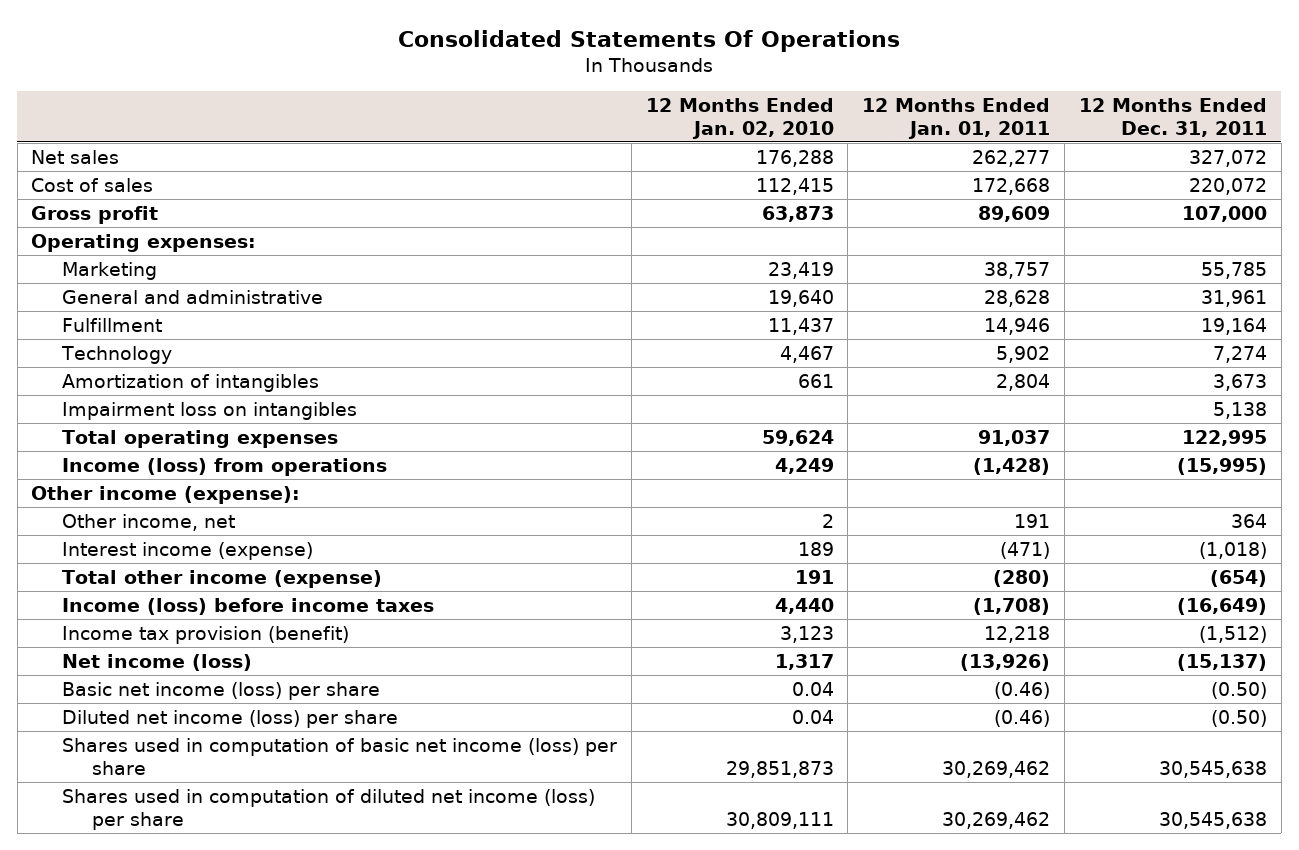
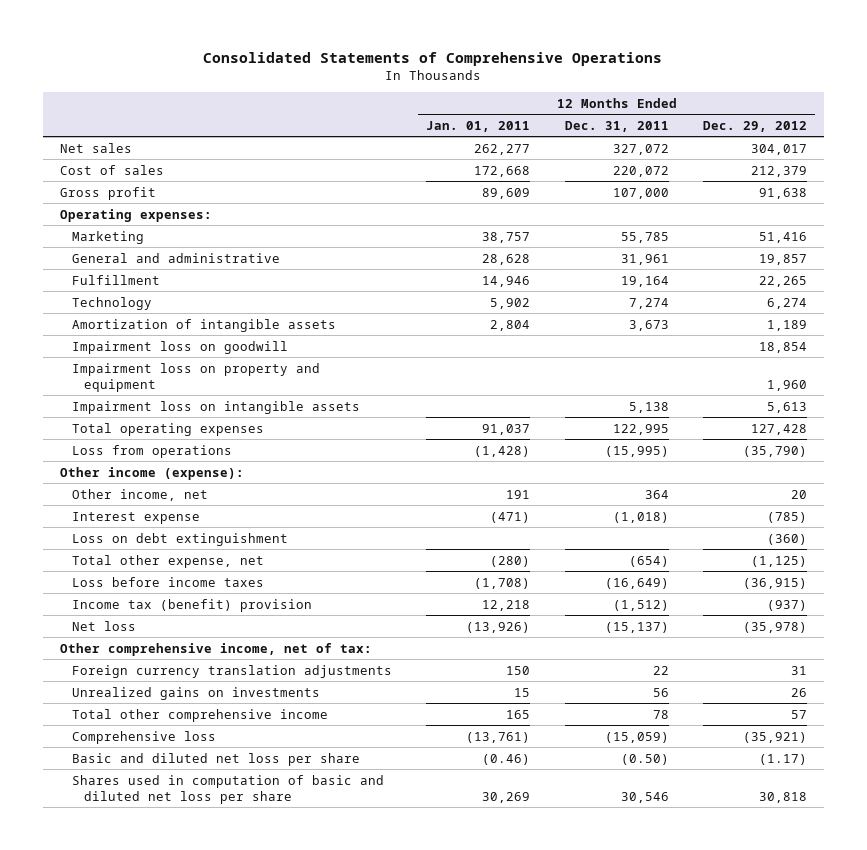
- Consolidated Statements Of Operations
+ Consolidated Statements of Comprehensive Operations
- | 12 Months Ended Jan. 02, 2010 | 12 Months Ended Jan. 01, 2011 | 12 Months Ended Dec. 31, 2011
+ | 12 Months Ended Jan. 01, 2011 | 12 Months Ended Dec. 31, 2011 | 12 Months Ended Dec. 29, 2012
- Amortization of intangibles | 661 | 2,804 | 3,673
- Impairment loss on intangibles | | | 5,138
+ Amortization of intangible assets | 2,804 | 3,673 | 1,189
+ Impairment loss on goodwill | | | 18,854
+ Impairment loss on property and equipment | | | 1,960
+ Impairment loss on intangible assets | | 5,138 | 5,613
- Income (loss) from operations | 4,249 | (1,428) | (15,995)
+ Loss from operations | (1,428) | (15,995) | (35,790)
- Interest income (expense) | 189 | (471) | (1,018)
- Total other income (expense) | 191 | (280) | (654)
- Income (loss) before income taxes | 4,440 | (1,708) | (16,649)
- Income tax provision (benefit) | 3,123 | 12,218 | (1,512)
- Net income (loss) | 1,317 | (13,926) | (15,137)
- Basic net income (loss) per share | 0.04 | (0.46) | (0.50)
- Diluted net income (loss) per share | 0.04 | (0.46) | (0.50)
- Shares used in computation of basic net income (loss) per share | 29,851,873 | 30,269,462 | 30,545,638
- Shares used in computation of diluted net income (loss) per share | 30,809,111 | 30,269,462 | 30,545,638
+ Interest expense | (471) | (1,018) | (785)
+ Loss on debt extinguishment | | | (360)
+ Total other expense, net | (280) | (654) | (1,125)
+ Loss before income taxes | (1,708) | (16,649) | (36,915)
+ Income tax (benefit) provision | 12,218 | (1,512) | (937)
+ Net loss | (13,926) | (15,137) | (35,978)
+ Other comprehensive income, net of tax:
+ Foreign currency translation adjustments | 150 | 22 | 31
+ Unrealized gains on investments | 15 | 56 | 26
+ Total other comprehensive income | 165 | 78 | 57
+ Comprehensive loss | (13,761) | (15,059) | (35,921)
+ Basic and diluted net loss per share | (0.46) | (0.50) | (1.17)
+ Shares used in computation of basic and diluted net loss per share | 30,269 | 30,546 | 30,818

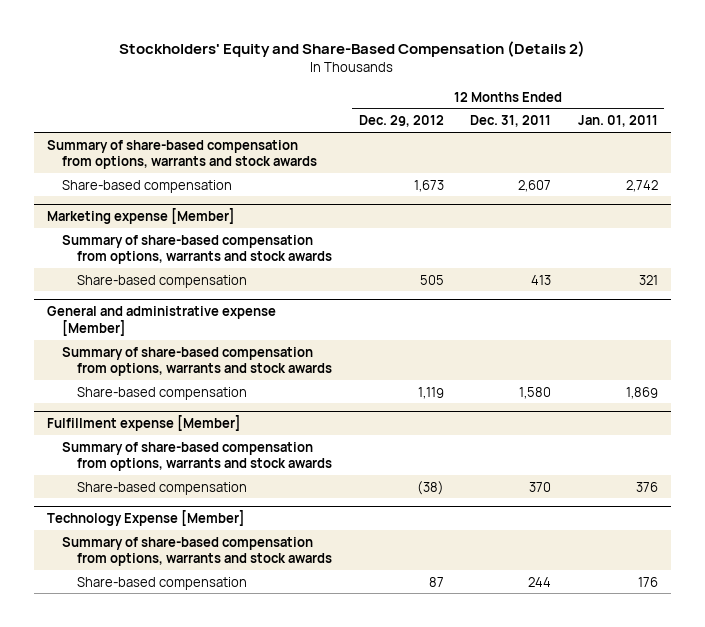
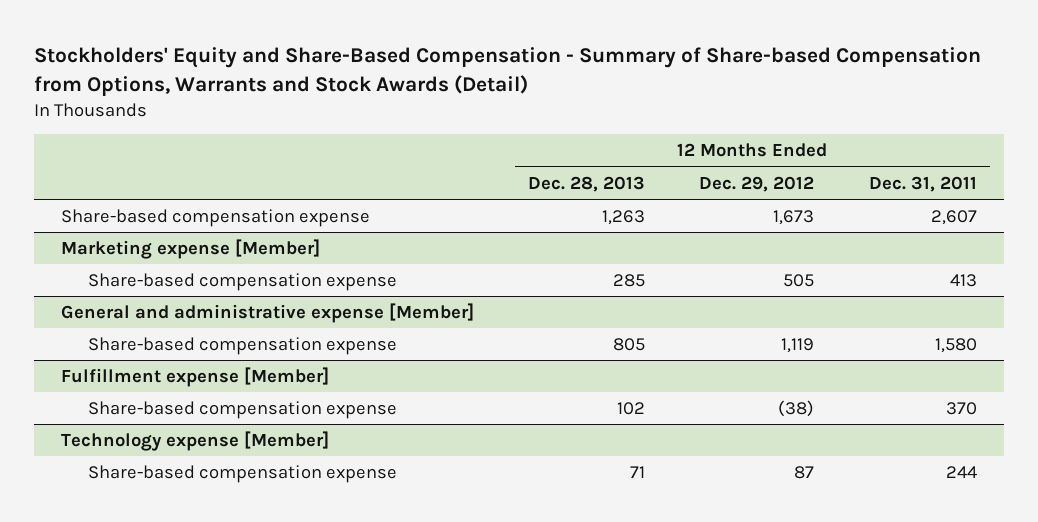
- Stockholders' Equity and Share-Based Compensation (Details 2)
+ Stockholders' Equity and Share-Based Compensation - Summary of Share-based Compensation from Options, Warrants and Stock Awards (Detail)
- | 12 Months Ended Dec. 29, 2012 | 12 Months Ended Dec. 31, 2011 | 12 Months Ended Jan. 01, 2011
+ | 12 Months Ended Dec. 28, 2013 | 12 Months Ended Dec. 29, 2012 | 12 Months Ended Dec. 31, 2011
- Summary of share-based compensation from options, warrants and stock awards
- Share-based compensation | 1,673 | 2,607 | 2,742
+ Share-based compensation expense | 1,263 | 1,673 | 2,607
@ Marketing expense [Member]
- Summary of share-based compensation from options, warrants and stock awards
- Share-based compensation | 505 | 413 | 321
+ Share-based compensation expense | 285 | 505 | 413
@ General and administrative expense [Member]
- Summary of share-based compensation from options, warrants and stock awards
- Share-based compensation | 1,119 | 1,580 | 1,869
+ Share-based compensation expense | 805 | 1,119 | 1,580
@ Fulfillment expense [Member]
- Summary of share-based compensation from options, warrants and stock awards
- Share-based compensation | (38) | 370 | 376
- Technology Expense [Member]
- Summary of share-based compensation from options, warrants and stock awards
- Share-based compensation | 87 | 244 | 176
@ Fulfillment expense [Member]
+ Share-based compensation expense | 102 | (38) | 370
+ Technology expense [Member]
+ Share-based compensation expense | 71 | 87 | 244

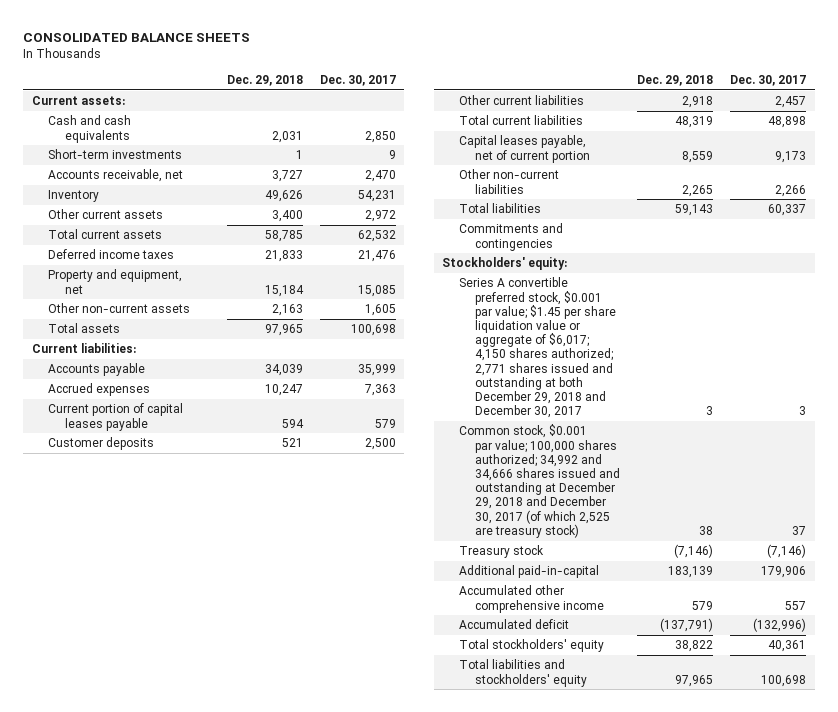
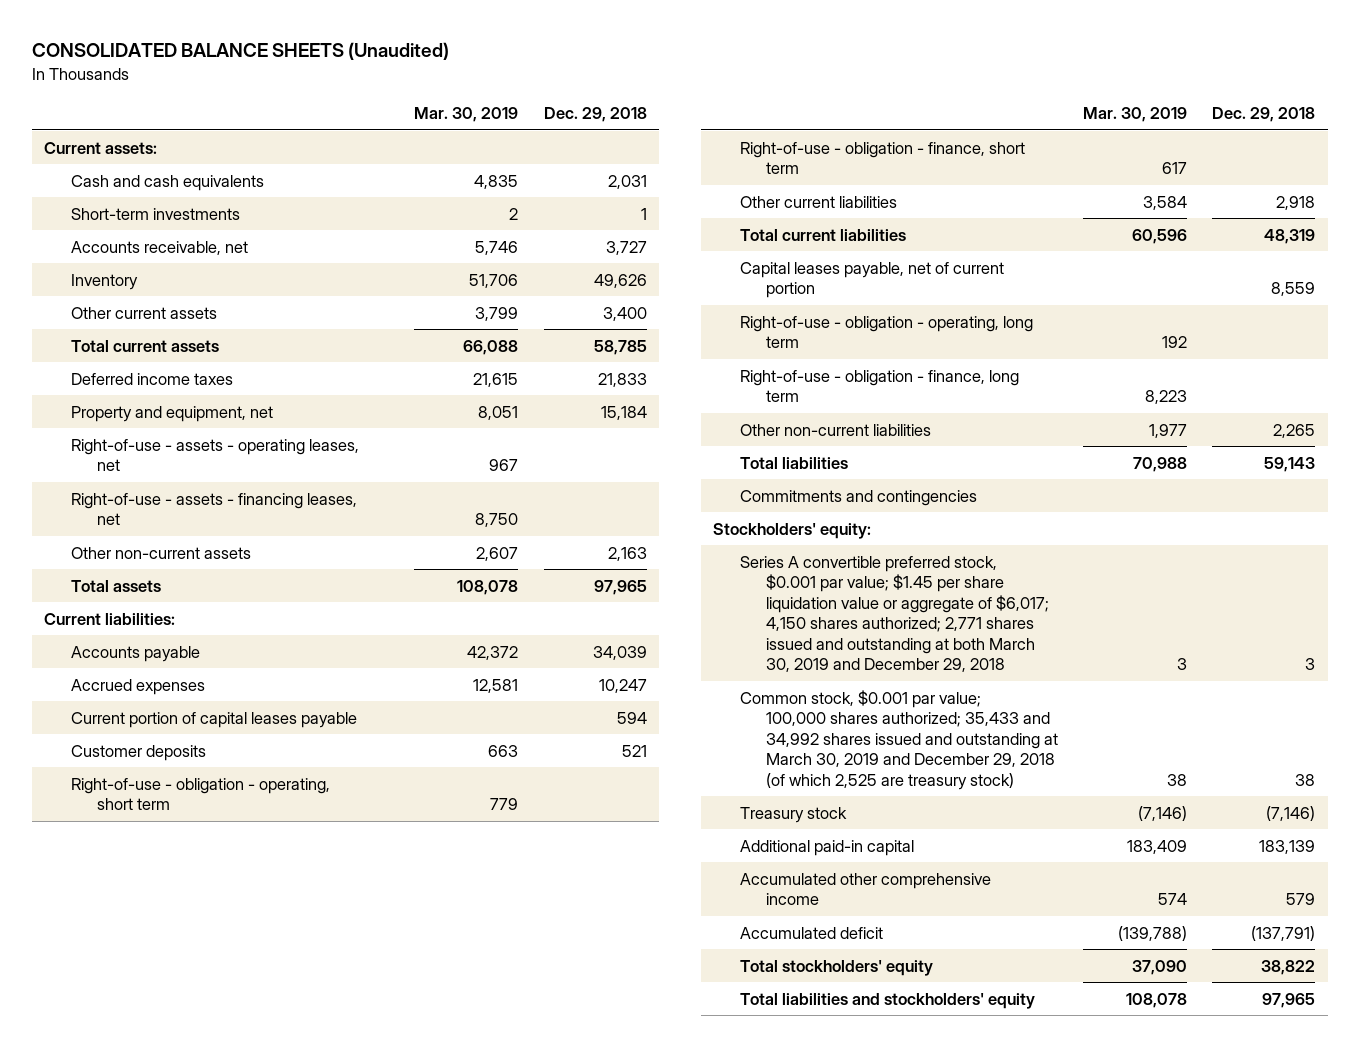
- CONSOLIDATED BALANCE SHEETS
+ CONSOLIDATED BALANCE SHEETS (Unaudited)
- | Dec. 29, 2018 | Dec. 30, 2017
+ | Mar. 30, 2019 | Dec. 29, 2018
+ Right-of-use - assets - operating leases, net | 967 |
+ Right-of-use - assets - financing leases, net | 8,750 |
+ Right-of-use - obligation - operating, short term | 779 |
+ Right-of-use - obligation - finance, short term | 617 |
+ Right-of-use - obligation - operating, long term | 192 |
+ Right-of-use - obligation - finance, long term | 8,223 |
- Series A convertible preferred stock, $0.001 par value; $1.45 per share liquidation value or aggregate of $6,017; 4,150 shares authorized; 2,771 shares issued and outstanding at both December 29, 2018 and December 30, 2017 | 3 | 3
- Common stock, $0.001 par value; 100,000 shares authorized; 34,992 and 34,666 shares issued and outstanding at December 29, 2018 and December 30, 2017 (of which 2,525 are treasury stock) | 38 | 37
+ Series A convertible preferred stock, $0.001 par value; $1.45 per share liquidation value or aggregate of $6,017; 4,150 shares authorized; 2,771 shares issued and outstanding at both March 30, 2019 and December 29, 2018 | 3 | 3
+ Common stock, $0.001 par value; 100,000 shares authorized; 35,433 and 34,992 shares issued and outstanding at March 30, 2019 and December 29, 2018 (of which 2,525 are treasury stock) | 38 | 38
- Additional paid-in-capital | 183,139 | 179,906
+ Additional paid-in capital | 183,409 | 183,139

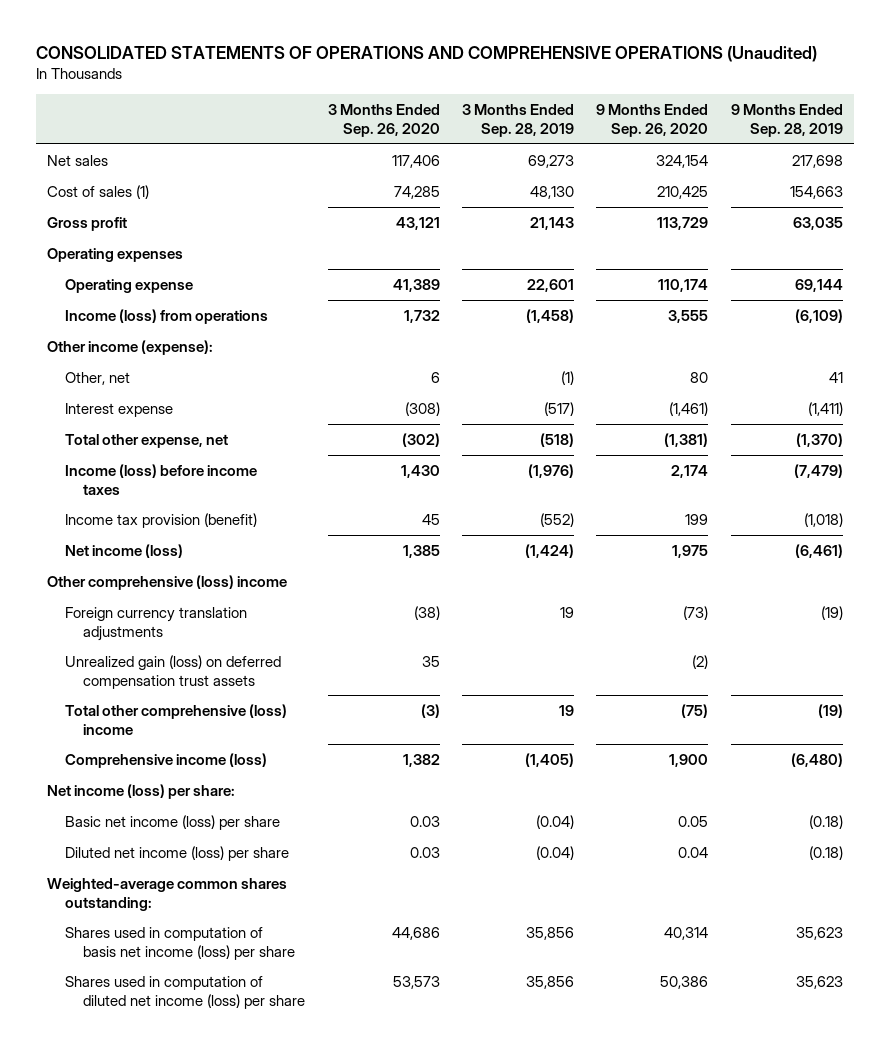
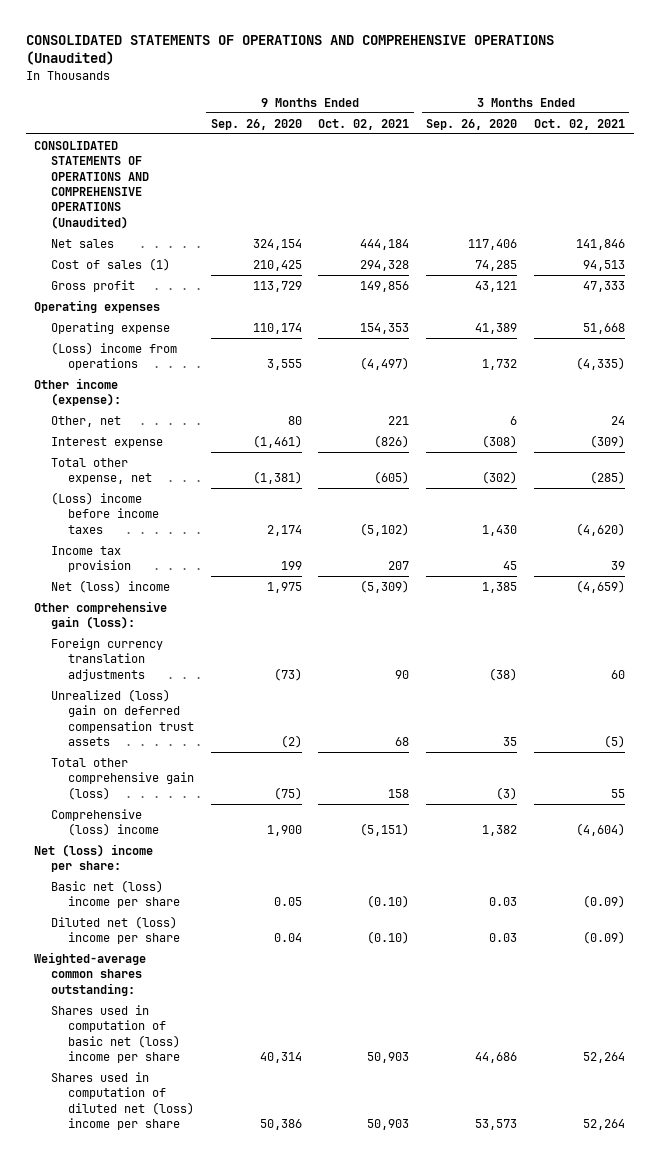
- | 3 Months Ended Sep. 26, 2020 | 3 Months Ended Sep. 28, 2019 | 9 Months Ended Sep. 26, 2020 | 9 Months Ended Sep. 28, 2019
+ | 9 Months Ended Sep. 26, 2020 | 9 Months Ended Oct. 02, 2021 | 3 Months Ended Sep. 26, 2020 | 3 Months Ended Oct. 02, 2021
+ CONSOLIDATED STATEMENTS OF OPERATIONS AND COMPREHENSIVE OPERATIONS (Unaudited)
- Income (loss) from operations | 1,732 | (1,458) | 3,555 | (6,109)
+ (Loss) income from operations | 3,555 | (4,497) | 1,732 | (4,335)
- Income (loss) before income taxes | 1,430 | (1,976) | 2,174 | (7,479)
- Income tax provision (benefit) | 45 | (552) | 199 | (1,018)
- Net income (loss) | 1,385 | (1,424) | 1,975 | (6,461)
- Other comprehensive (loss) income
+ (Loss) income before income taxes | 2,174 | (5,102) | 1,430 | (4,620)
+ Income tax provision | 199 | 207 | 45 | 39
+ Net (loss) income | 1,975 | (5,309) | 1,385 | (4,659)
+ Other comprehensive gain (loss):
- Unrealized gain (loss) on deferred compensation trust assets | 35 | | (2) |
- Total other comprehensive (loss) income | (3) | 19 | (75) | (19)
- Comprehensive income (loss) | 1,382 | (1,405) | 1,900 | (6,480)
- Net income (loss) per share:
- Basic net income (loss) per share | 0.03 | (0.04) | 0.05 | (0.18)
- Diluted net income (loss) per share | 0.03 | (0.04) | 0.04 | (0.18)
+ Unrealized (loss) gain on deferred compensation trust assets | (2) | 68 | 35 | (5)
+ Total other comprehensive gain (loss) | (75) | 158 | (3) | 55
+ Comprehensive (loss) income | 1,900 | (5,151) | 1,382 | (4,604)
+ Net (loss) income per share:
+ Basic net (loss) income per share | 0.05 | (0.10) | 0.03 | (0.09)
+ Diluted net (loss) income per share | 0.04 | (0.10) | 0.03 | (0.09)
- Shares used in computation of basis net income (loss) per share | 44,686 | 35,856 | 40,314 | 35,623
- Shares used in computation of diluted net income (loss) per share | 53,573 | 35,856 | 50,386 | 35,623
+ Shares used in computation of basic net (loss) income per share | 40,314 | 50,903 | 44,686 | 52,264
+ Shares used in computation of diluted net (loss) income per share | 50,386 | 50,903 | 53,573 | 52,264

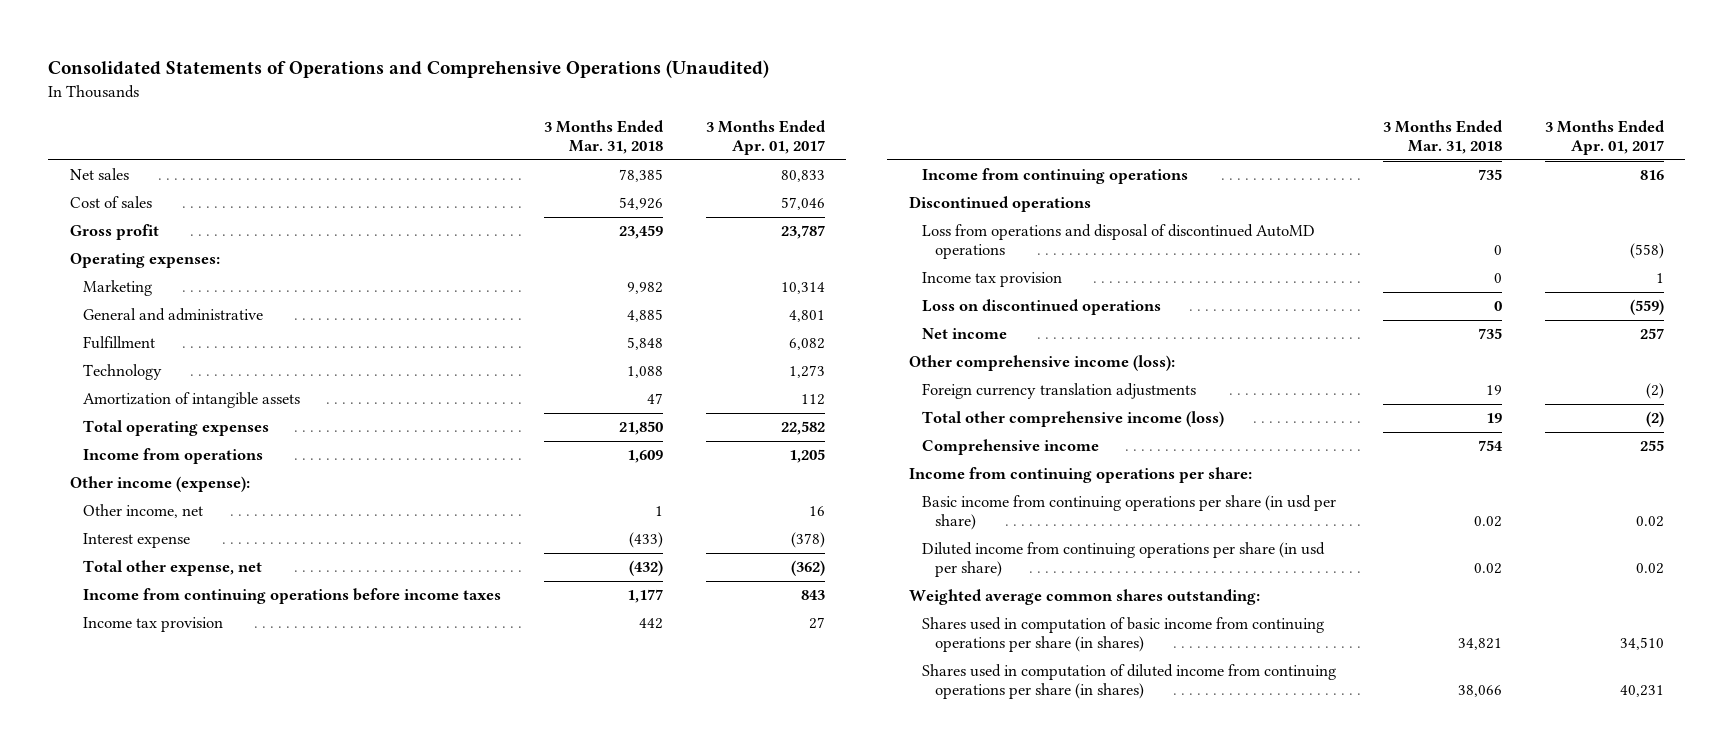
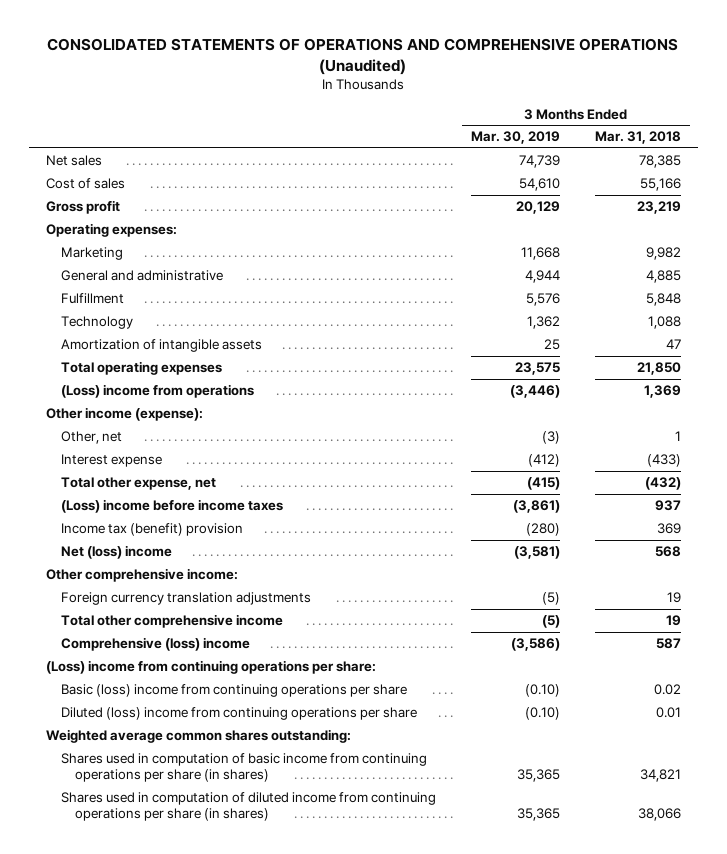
- Consolidated Statements of Operations and Comprehensive Operations (Unaudited)
+ CONSOLIDATED STATEMENTS OF OPERATIONS AND COMPREHENSIVE OPERATIONS (Unaudited)
- | 3 Months Ended Mar. 31, 2018 | 3 Months Ended Apr. 01, 2017
+ | 3 Months Ended Mar. 30, 2019 | 3 Months Ended Mar. 31, 2018
- Cost of sales | 54,926 | 57,046
- Gross profit | 23,459 | 23,787
+ Cost of sales | 54,610 | 55,166
+ Gross profit | 20,129 | 23,219
- Income from operations | 1,609 | 1,205
+ (Loss) income from operations | (3,446) | 1,369
- Other income, net | 1 | 16
+ Other, net | (3) | 1
- Income from continuing operations before income taxes | 1,177 | 843
- Income tax provision | 442 | 27
- Income from continuing operations | 735 | 816
- Discontinued operations
- Loss from operations and disposal of discontinued AutoMD operations | 0 | (558)
- Income tax provision | 0 | 1
- Loss on discontinued operations | 0 | (559)
- Net income | 735 | 257
- Other comprehensive income (loss):
+ (Loss) income before income taxes | (3,861) | 937
+ Income tax (benefit) provision | (280) | 369
+ Net (loss) income | (3,581) | 568
+ Other comprehensive income:
- Total other comprehensive income (loss) | 19 | (2)
- Comprehensive income | 754 | 255
- Income from continuing operations per share:
- Basic income from continuing operations per share (in usd per share) | 0.02 | 0.02
- Diluted income from continuing operations per share (in usd per share) | 0.02 | 0.02
+ Total other comprehensive income | (5) | 19
+ Comprehensive (loss) income | (3,586) | 587
+ (Loss) income from continuing operations per share:
+ Basic (loss) income from continuing operations per share | (0.10) | 0.02
+ Diluted (loss) income from continuing operations per share | (0.10) | 0.01

